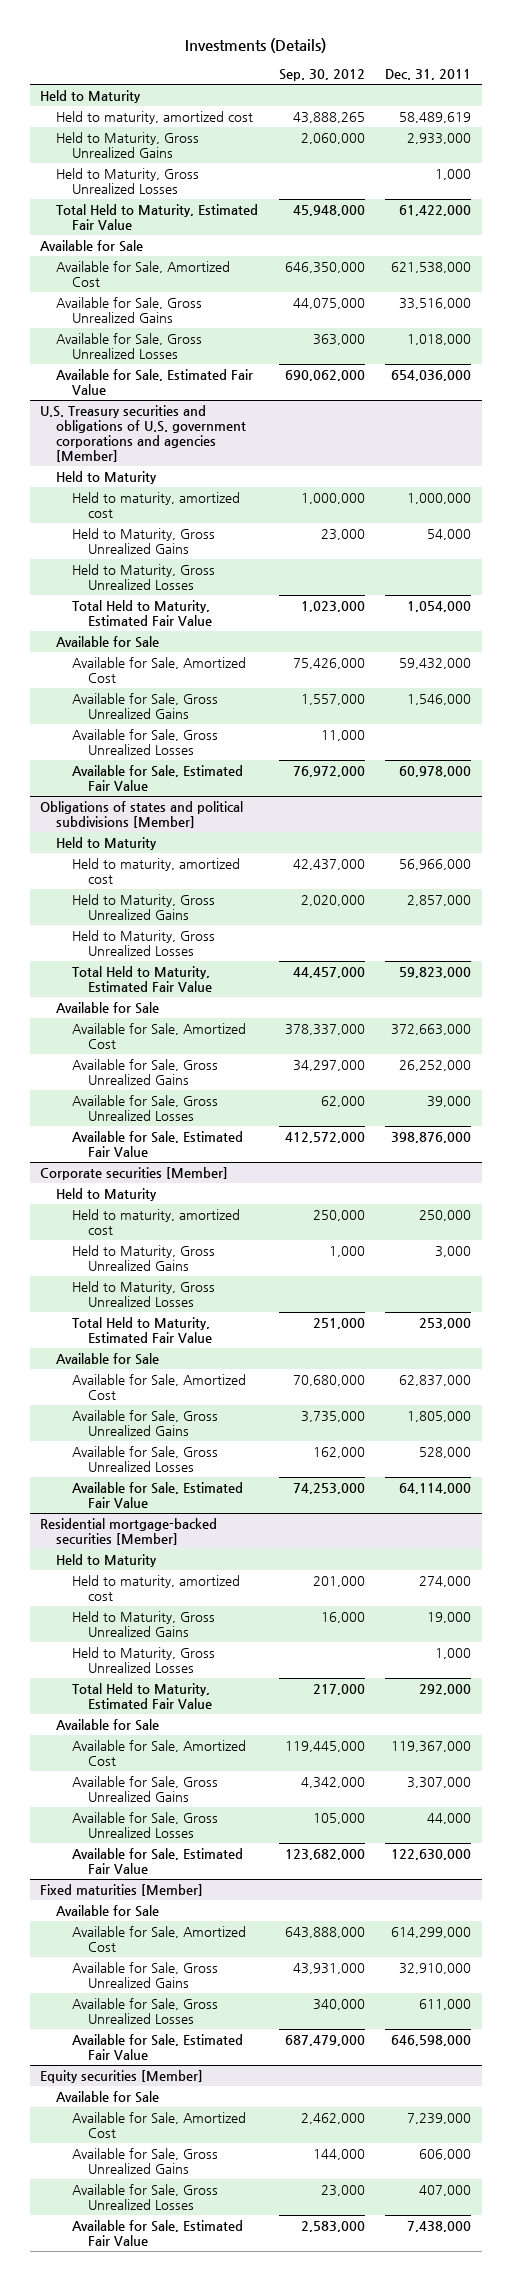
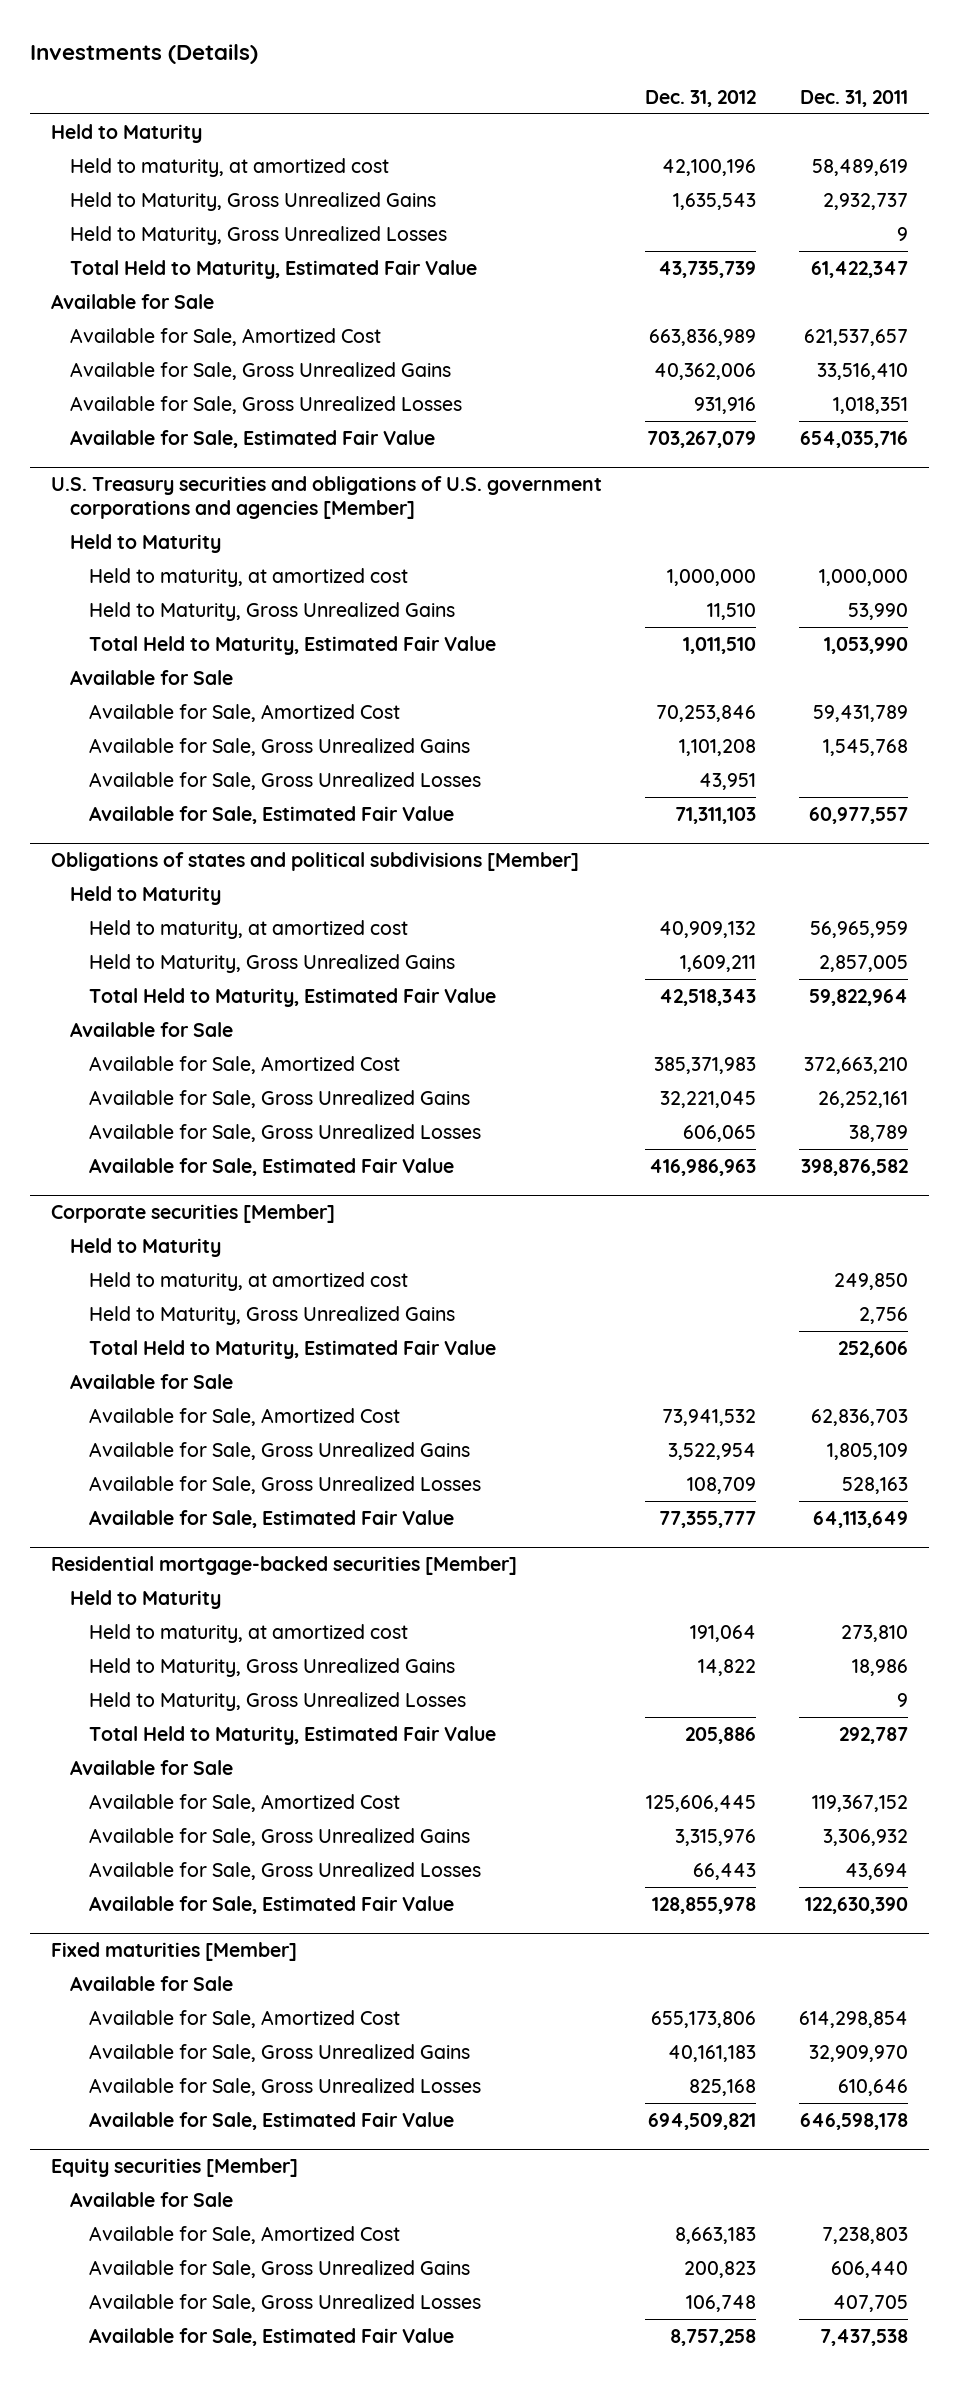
- | Sep. 30, 2012 | Dec. 31, 2011
+ | Dec. 31, 2012 | Dec. 31, 2011
- Held to maturity, amortized cost | 43,888,265 | 58,489,619
- Held to Maturity, Gross Unrealized Gains | 2,060,000 | 2,933,000
- Held to Maturity, Gross Unrealized Losses | | 1,000
- Total Held to Maturity, Estimated Fair Value | 45,948,000 | 61,422,000
+ Held to maturity, at amortized cost | 42,100,196 | 58,489,619
+ Held to Maturity, Gross Unrealized Gains | 1,635,543 | 2,932,737
+ Held to Maturity, Gross Unrealized Losses | | 9
+ Total Held to Maturity, Estimated Fair Value | 43,735,739 | 61,422,347
- Available for Sale, Amortized Cost | 646,350,000 | 621,538,000
- Available for Sale, Gross Unrealized Gains | 44,075,000 | 33,516,000
- Available for Sale, Gross Unrealized Losses | 363,000 | 1,018,000
- Available for Sale, Estimated Fair Value | 690,062,000 | 654,036,000
+ Available for Sale, Amortized Cost | 663,836,989 | 621,537,657
+ Available for Sale, Gross Unrealized Gains | 40,362,006 | 33,516,410
+ Available for Sale, Gross Unrealized Losses | 931,916 | 1,018,351
+ Available for Sale, Estimated Fair Value | 703,267,079 | 654,035,716
@ U.S. Treasury securities and obligations of U.S. government corporations and agencies [Member]
- Held to maturity, amortized cost | 1,000,000 | 1,000,000
- Held to Maturity, Gross Unrealized Gains | 23,000 | 54,000
- Held to Maturity, Gross Unrealized Losses
- Total Held to Maturity, Estimated Fair Value | 1,023,000 | 1,054,000
+ Held to maturity, at amortized cost | 1,000,000 | 1,000,000
+ Held to Maturity, Gross Unrealized Gains | 11,510 | 53,990
+ Total Held to Maturity, Estimated Fair Value | 1,011,510 | 1,053,990
- Available for Sale, Amortized Cost | 75,426,000 | 59,432,000
- Available for Sale, Gross Unrealized Gains | 1,557,000 | 1,546,000
+ Available for Sale, Amortized Cost | 70,253,846 | 59,431,789
+ Available for Sale, Gross Unrealized Gains | 1,101,208 | 1,545,768
- Available for Sale, Estimated Fair Value | 76,972,000 | 60,978,000
+ Available for Sale, Estimated Fair Value | 71,311,103 | 60,977,557
@ Obligations of states and political subdivisions [Member]
- Held to maturity, amortized cost | 42,437,000 | 56,966,000
- Held to Maturity, Gross Unrealized Gains | 2,020,000 | 2,857,000
- Held to Maturity, Gross Unrealized Losses
- Total Held to Maturity, Estimated Fair Value | 44,457,000 | 59,823,000
+ Held to maturity, at amortized cost | 40,909,132 | 56,965,959
+ Held to Maturity, Gross Unrealized Gains | 1,609,211 | 2,857,005
+ Total Held to Maturity, Estimated Fair Value | 42,518,343 | 59,822,964
- Available for Sale, Amortized Cost | 378,337,000 | 372,663,000
- Available for Sale, Gross Unrealized Gains | 34,297,000 | 26,252,000
- Available for Sale, Gross Unrealized Losses | 62,000 | 39,000
- Available for Sale, Estimated Fair Value | 412,572,000 | 398,876,000
+ Available for Sale, Amortized Cost | 385,371,983 | 372,663,210
+ Available for Sale, Gross Unrealized Gains | 32,221,045 | 26,252,161
+ Available for Sale, Gross Unrealized Losses | 606,065 | 38,789
+ Available for Sale, Estimated Fair Value | 416,986,963 | 398,876,582
@ Corporate securities [Member]
- Held to maturity, amortized cost | 250,000 | 250,000
- Held to Maturity, Gross Unrealized Gains | 1,000 | 3,000
- Held to Maturity, Gross Unrealized Losses
- Total Held to Maturity, Estimated Fair Value | 251,000 | 253,000
+ Held to maturity, at amortized cost | | 249,850
+ Held to Maturity, Gross Unrealized Gains | | 2,756
+ Total Held to Maturity, Estimated Fair Value | | 252,606
- Available for Sale, Amortized Cost | 70,680,000 | 62,837,000
- Available for Sale, Gross Unrealized Gains | 3,735,000 | 1,805,000
- Available for Sale, Gross Unrealized Losses | 162,000 | 528,000
- Available for Sale, Estimated Fair Value | 74,253,000 | 64,114,000
+ Available for Sale, Amortized Cost | 73,941,532 | 62,836,703
+ Available for Sale, Gross Unrealized Gains | 3,522,954 | 1,805,109
+ Available for Sale, Gross Unrealized Losses | 108,709 | 528,163
+ Available for Sale, Estimated Fair Value | 77,355,777 | 64,113,649
@ Residential mortgage-backed securities [Member]
- Held to maturity, amortized cost | 201,000 | 274,000
- Held to Maturity, Gross Unrealized Gains | 16,000 | 19,000
- Held to Maturity, Gross Unrealized Losses | | 1,000
- Total Held to Maturity, Estimated Fair Value | 217,000 | 292,000
+ Held to maturity, at amortized cost | 191,064 | 273,810
+ Held to Maturity, Gross Unrealized Gains | 14,822 | 18,986
+ Held to Maturity, Gross Unrealized Losses | | 9
+ Total Held to Maturity, Estimated Fair Value | 205,886 | 292,787
- Available for Sale, Amortized Cost | 119,445,000 | 119,367,000
- Available for Sale, Gross Unrealized Gains | 4,342,000 | 3,307,000
- Available for Sale, Gross Unrealized Losses | 105,000 | 44,000
- Available for Sale, Estimated Fair Value | 123,682,000 | 122,630,000
+ Available for Sale, Amortized Cost | 125,606,445 | 119,367,152
+ Available for Sale, Gross Unrealized Gains | 3,315,976 | 3,306,932
+ Available for Sale, Gross Unrealized Losses | 66,443 | 43,694
+ Available for Sale, Estimated Fair Value | 128,855,978 | 122,630,390
@ Fixed maturities [Member]
- Available for Sale, Amortized Cost | 643,888,000 | 614,299,000
- Available for Sale, Gross Unrealized Gains | 43,931,000 | 32,910,000
- Available for Sale, Gross Unrealized Losses | 340,000 | 611,000
- Available for Sale, Estimated Fair Value | 687,479,000 | 646,598,000
+ Available for Sale, Amortized Cost | 655,173,806 | 614,298,854
+ Available for Sale, Gross Unrealized Gains | 40,161,183 | 32,909,970
+ Available for Sale, Gross Unrealized Losses | 825,168 | 610,646
+ Available for Sale, Estimated Fair Value | 694,509,821 | 646,598,178
@ Equity securities [Member]
- Available for Sale, Amortized Cost | 2,462,000 | 7,239,000
- Available for Sale, Gross Unrealized Gains | 144,000 | 606,000
- Available for Sale, Gross Unrealized Losses | 23,000 | 407,000
- Available for Sale, Estimated Fair Value | 2,583,000 | 7,438,000
+ Available for Sale, Amortized Cost | 8,663,183 | 7,238,803
+ Available for Sale, Gross Unrealized Gains | 200,823 | 606,440
+ Available for Sale, Gross Unrealized Losses | 106,748 | 407,705
+ Available for Sale, Estimated Fair Value | 8,757,258 | 7,437,538

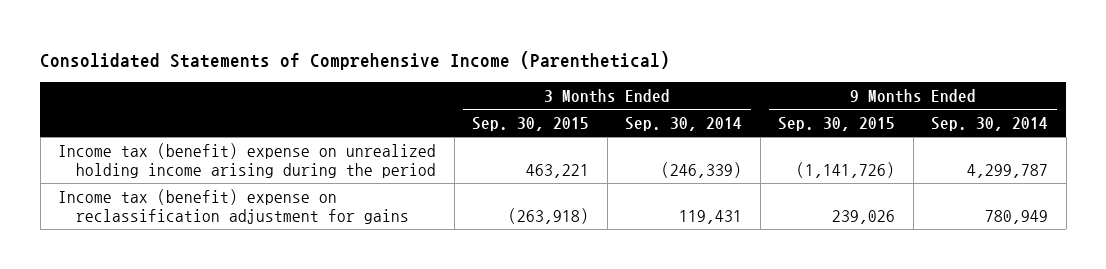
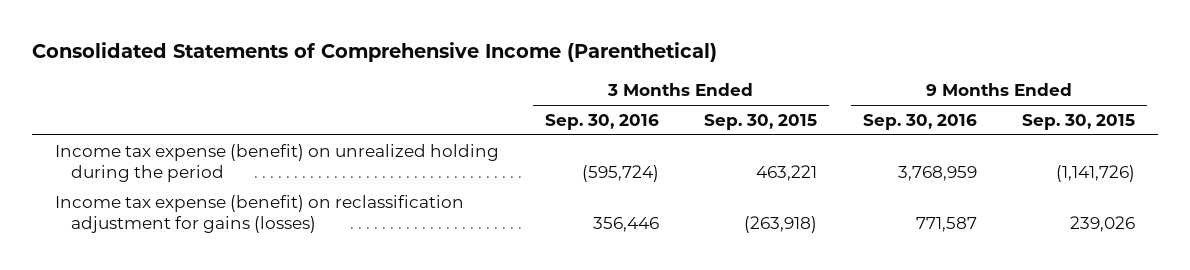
- | 3 Months Ended Sep. 30, 2015 | 3 Months Ended Sep. 30, 2014 | 9 Months Ended Sep. 30, 2015 | 9 Months Ended Sep. 30, 2014
+ | 3 Months Ended Sep. 30, 2016 | 3 Months Ended Sep. 30, 2015 | 9 Months Ended Sep. 30, 2016 | 9 Months Ended Sep. 30, 2015
- Income tax (benefit) expense on unrealized holding income arising during the period | 463,221 | (246,339) | (1,141,726) | 4,299,787
- Income tax (benefit) expense on reclassification adjustment for gains | (263,918) | 119,431 | 239,026 | 780,949
+ Income tax expense (benefit) on unrealized holding during the period | (595,724) | 463,221 | 3,768,959 | (1,141,726)
+ Income tax expense (benefit) on reclassification adjustment for gains (losses) | 356,446 | (263,918) | 771,587 | 239,026

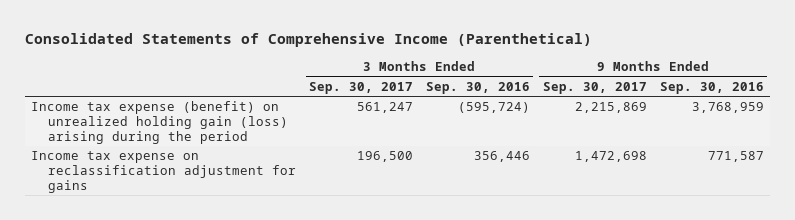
- | 3 Months Ended Sep. 30, 2016 | 3 Months Ended Sep. 30, 2015 | 9 Months Ended Sep. 30, 2016 | 9 Months Ended Sep. 30, 2015
+ | 3 Months Ended Sep. 30, 2017 | 3 Months Ended Sep. 30, 2016 | 9 Months Ended Sep. 30, 2017 | 9 Months Ended Sep. 30, 2016
- Income tax expense (benefit) on unrealized holding during the period | (595,724) | 463,221 | 3,768,959 | (1,141,726)
- Income tax expense (benefit) on reclassification adjustment for gains (losses) | 356,446 | (263,918) | 771,587 | 239,026
+ Income tax expense (benefit) on unrealized holding gain (loss) arising during the period | 561,247 | (595,724) | 2,215,869 | 3,768,959
+ Income tax expense on reclassification adjustment for gains | 196,500 | 356,446 | 1,472,698 | 771,587

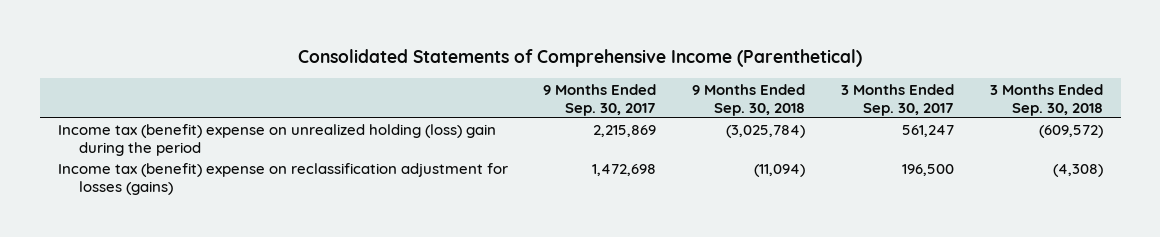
- | 3 Months Ended Sep. 30, 2017 | 3 Months Ended Sep. 30, 2016 | 9 Months Ended Sep. 30, 2017 | 9 Months Ended Sep. 30, 2016
+ | 9 Months Ended Sep. 30, 2017 | 9 Months Ended Sep. 30, 2018 | 3 Months Ended Sep. 30, 2017 | 3 Months Ended Sep. 30, 2018
- Income tax expense (benefit) on unrealized holding gain (loss) arising during the period | 561,247 | (595,724) | 2,215,869 | 3,768,959
- Income tax expense on reclassification adjustment for gains | 196,500 | 356,446 | 1,472,698 | 771,587
+ Income tax (benefit) expense on unrealized holding (loss) gain during the period | 2,215,869 | (3,025,784) | 561,247 | (609,572)
+ Income tax (benefit) expense on reclassification adjustment for losses (gains) | 1,472,698 | (11,094) | 196,500 | (4,308)

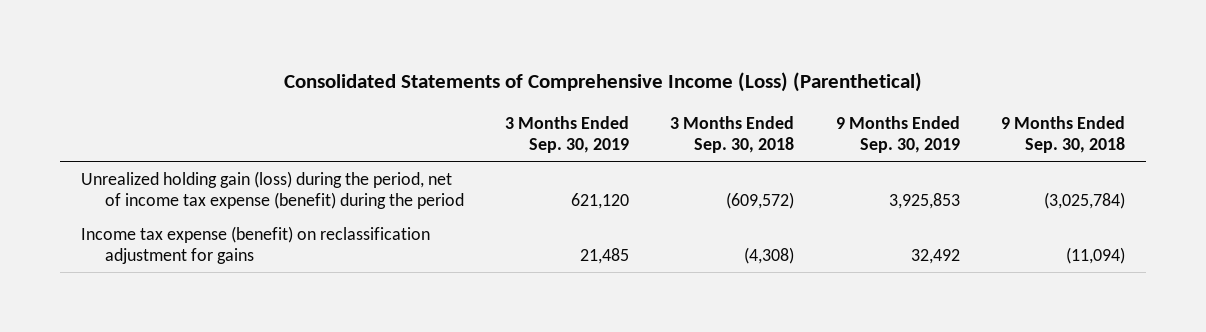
- Consolidated Statements of Comprehensive Income (Parenthetical)
+ Consolidated Statements of Comprehensive Income (Loss) (Parenthetical)
- | 9 Months Ended Sep. 30, 2017 | 9 Months Ended Sep. 30, 2018 | 3 Months Ended Sep. 30, 2017 | 3 Months Ended Sep. 30, 2018
+ | 3 Months Ended Sep. 30, 2019 | 3 Months Ended Sep. 30, 2018 | 9 Months Ended Sep. 30, 2019 | 9 Months Ended Sep. 30, 2018
- Income tax (benefit) expense on unrealized holding (loss) gain during the period | 2,215,869 | (3,025,784) | 561,247 | (609,572)
- Income tax (benefit) expense on reclassification adjustment for losses (gains) | 1,472,698 | (11,094) | 196,500 | (4,308)
+ Unrealized holding gain (loss) during the period, net of income tax expense (benefit) during the period | 621,120 | (609,572) | 3,925,853 | (3,025,784)
+ Income tax expense (benefit) on reclassification adjustment for gains | 21,485 | (4,308) | 32,492 | (11,094)

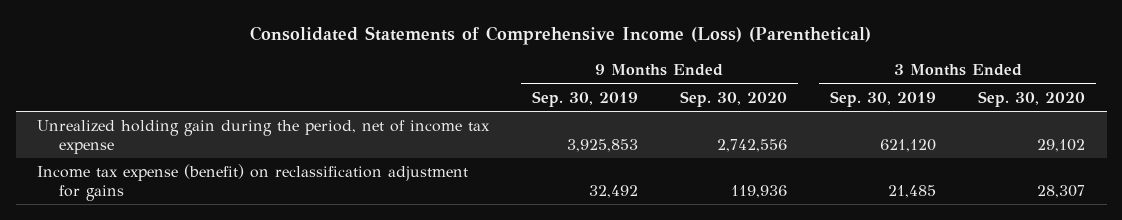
- | 3 Months Ended Sep. 30, 2019 | 3 Months Ended Sep. 30, 2018 | 9 Months Ended Sep. 30, 2019 | 9 Months Ended Sep. 30, 2018
+ | 9 Months Ended Sep. 30, 2019 | 9 Months Ended Sep. 30, 2020 | 3 Months Ended Sep. 30, 2019 | 3 Months Ended Sep. 30, 2020
- Unrealized holding gain (loss) during the period, net of income tax expense (benefit) during the period | 621,120 | (609,572) | 3,925,853 | (3,025,784)
+ Unrealized holding gain during the period, net of income tax expense | 3,925,853 | 2,742,556 | 621,120 | 29,102

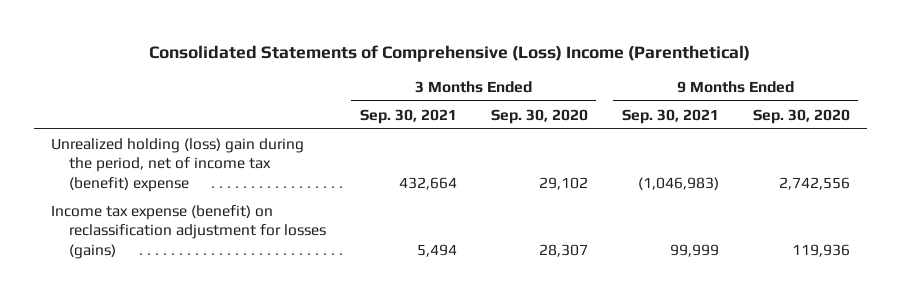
- Consolidated Statements of Comprehensive Income (Loss) (Parenthetical)
+ Consolidated Statements of Comprehensive (Loss) Income (Parenthetical)
- | 9 Months Ended Sep. 30, 2019 | 9 Months Ended Sep. 30, 2020 | 3 Months Ended Sep. 30, 2019 | 3 Months Ended Sep. 30, 2020
+ | 3 Months Ended Sep. 30, 2021 | 3 Months Ended Sep. 30, 2020 | 9 Months Ended Sep. 30, 2021 | 9 Months Ended Sep. 30, 2020
- Unrealized holding gain during the period, net of income tax expense | 3,925,853 | 2,742,556 | 621,120 | 29,102
- Income tax expense (benefit) on reclassification adjustment for gains | 32,492 | 119,936 | 21,485 | 28,307
+ Unrealized holding (loss) gain during the period, net of income tax (benefit) expense | 432,664 | 29,102 | (1,046,983) | 2,742,556
+ Income tax expense (benefit) on reclassification adjustment for losses (gains) | 5,494 | 28,307 | 99,999 | 119,936

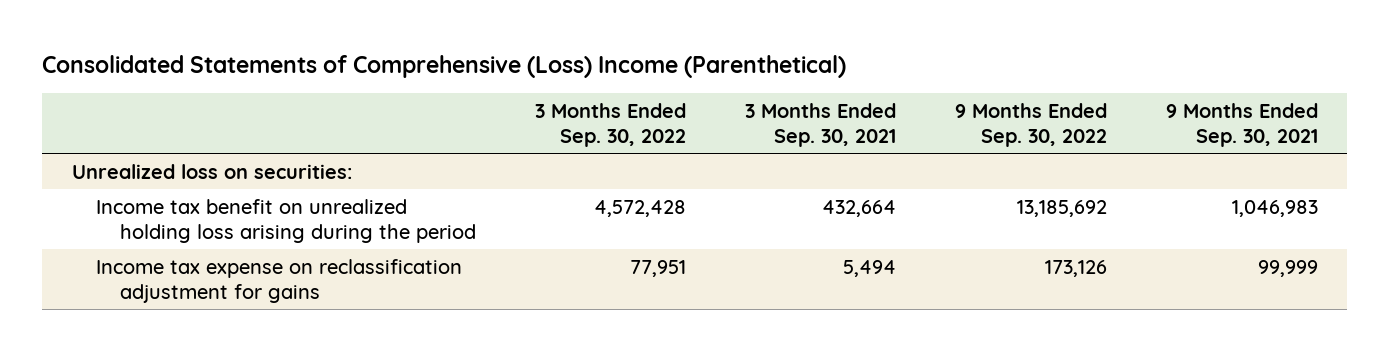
- | 3 Months Ended Sep. 30, 2021 | 3 Months Ended Sep. 30, 2020 | 9 Months Ended Sep. 30, 2021 | 9 Months Ended Sep. 30, 2020
+ | 3 Months Ended Sep. 30, 2022 | 3 Months Ended Sep. 30, 2021 | 9 Months Ended Sep. 30, 2022 | 9 Months Ended Sep. 30, 2021
- Unrealized holding (loss) gain during the period, net of income tax (benefit) expense | 432,664 | 29,102 | (1,046,983) | 2,742,556
- Income tax expense (benefit) on reclassification adjustment for losses (gains) | 5,494 | 28,307 | 99,999 | 119,936
+ Unrealized loss on securities:
+ Income tax benefit on unrealized holding loss arising during the period | 4,572,428 | 432,664 | 13,185,692 | 1,046,983
+ Income tax expense on reclassification adjustment for gains | 77,951 | 5,494 | 173,126 | 99,999

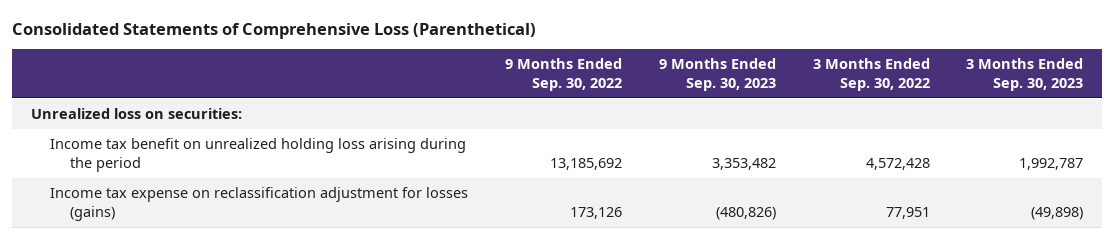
- Consolidated Statements of Comprehensive (Loss) Income (Parenthetical)
+ Consolidated Statements of Comprehensive Loss (Parenthetical)
- | 3 Months Ended Sep. 30, 2022 | 3 Months Ended Sep. 30, 2021 | 9 Months Ended Sep. 30, 2022 | 9 Months Ended Sep. 30, 2021
+ | 9 Months Ended Sep. 30, 2022 | 9 Months Ended Sep. 30, 2023 | 3 Months Ended Sep. 30, 2022 | 3 Months Ended Sep. 30, 2023
- Income tax expense on reclassification adjustment for gains | 77,951 | 5,494 | 173,126 | 99,999
+ Income tax expense on reclassification adjustment for losses (gains) | 173,126 | (480,826) | 77,951 | (49,898)

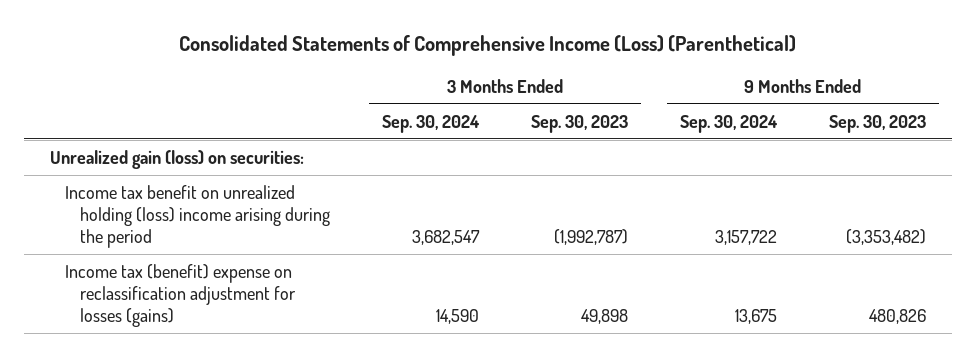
- Consolidated Statements of Comprehensive Loss (Parenthetical)
+ Consolidated Statements of Comprehensive Income (Loss) (Parenthetical)
- | 9 Months Ended Sep. 30, 2022 | 9 Months Ended Sep. 30, 2023 | 3 Months Ended Sep. 30, 2022 | 3 Months Ended Sep. 30, 2023
+ | 3 Months Ended Sep. 30, 2024 | 3 Months Ended Sep. 30, 2023 | 9 Months Ended Sep. 30, 2024 | 9 Months Ended Sep. 30, 2023
- Unrealized loss on securities:
- Income tax benefit on unrealized holding loss arising during the period | 13,185,692 | 3,353,482 | 4,572,428 | 1,992,787
- Income tax expense on reclassification adjustment for losses (gains) | 173,126 | (480,826) | 77,951 | (49,898)
+ Unrealized gain (loss) on securities:
+ Income tax benefit on unrealized holding (loss) income arising during the period | 3,682,547 | (1,992,787) | 3,157,722 | (3,353,482)
+ Income tax (benefit) expense on reclassification adjustment for losses (gains) | 14,590 | 49,898 | 13,675 | 480,826

